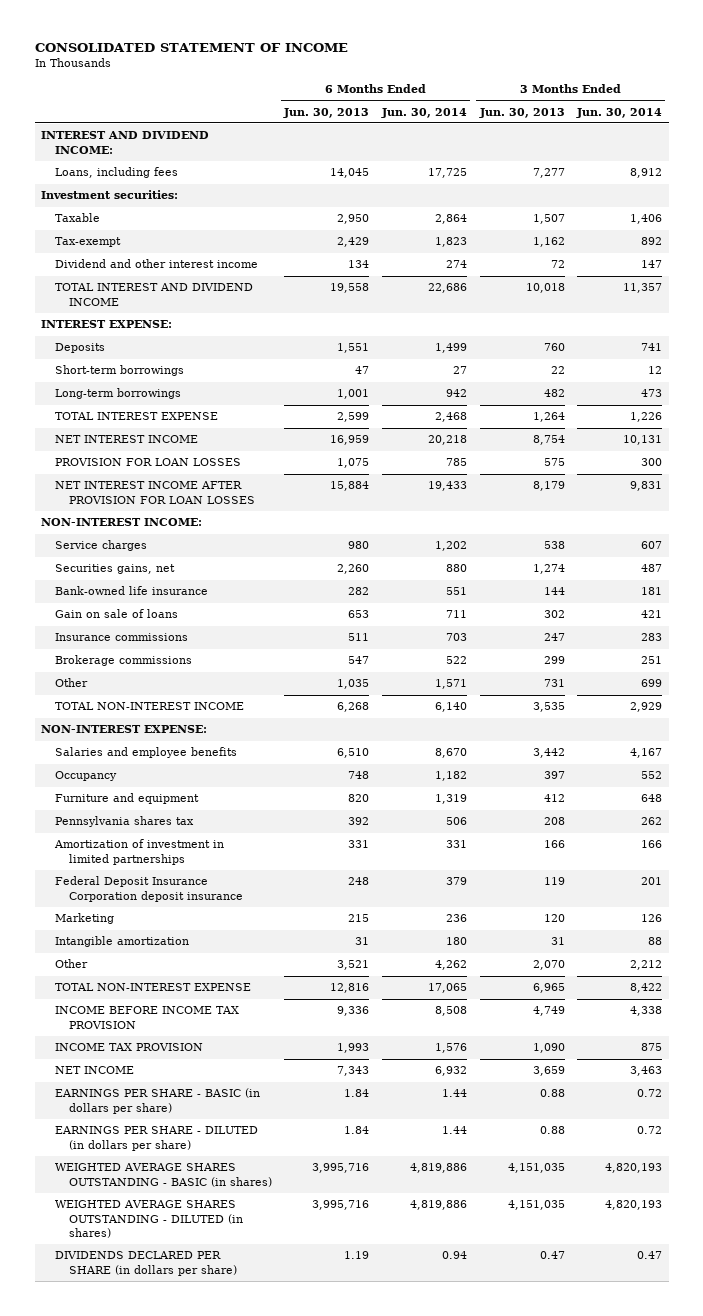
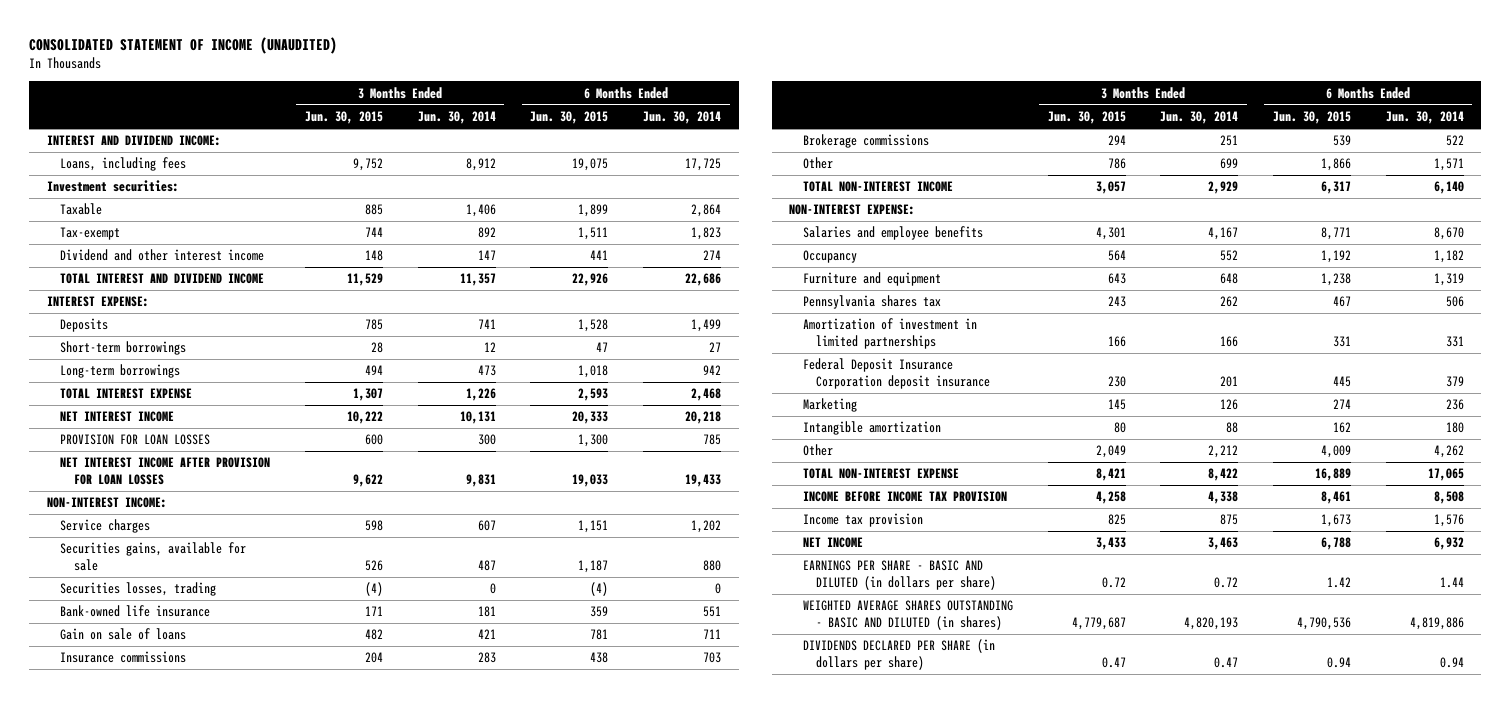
- CONSOLIDATED STATEMENT OF INCOME
+ CONSOLIDATED STATEMENT OF INCOME (UNAUDITED)
- | 6 Months Ended Jun. 30, 2013 | 6 Months Ended Jun. 30, 2014 | 3 Months Ended Jun. 30, 2013 | 3 Months Ended Jun. 30, 2014
+ | 3 Months Ended Jun. 30, 2015 | 3 Months Ended Jun. 30, 2014 | 6 Months Ended Jun. 30, 2015 | 6 Months Ended Jun. 30, 2014
- Securities gains, net | 2,260 | 880 | 1,274 | 487
+ Securities gains, available for sale | 526 | 487 | 1,187 | 880
+ Securities losses, trading | (4) | 0 | (4) | 0
- INCOME TAX PROVISION | 1,993 | 1,576 | 1,090 | 875
+ Income tax provision | 825 | 875 | 1,673 | 1,576
- EARNINGS PER SHARE - BASIC (in dollars per share) | 1.84 | 1.44 | 0.88 | 0.72
- EARNINGS PER SHARE - DILUTED (in dollars per share) | 1.84 | 1.44 | 0.88 | 0.72
- WEIGHTED AVERAGE SHARES OUTSTANDING - BASIC (in shares) | 3,995,716 | 4,819,886 | 4,151,035 | 4,820,193
- WEIGHTED AVERAGE SHARES OUTSTANDING - DILUTED (in shares) | 3,995,716 | 4,819,886 | 4,151,035 | 4,820,193
+ EARNINGS PER SHARE - BASIC AND DILUTED (in dollars per share) | 0.72 | 0.72 | 1.42 | 1.44
+ WEIGHTED AVERAGE SHARES OUTSTANDING - BASIC AND DILUTED (in shares) | 4,779,687 | 4,820,193 | 4,790,536 | 4,819,886

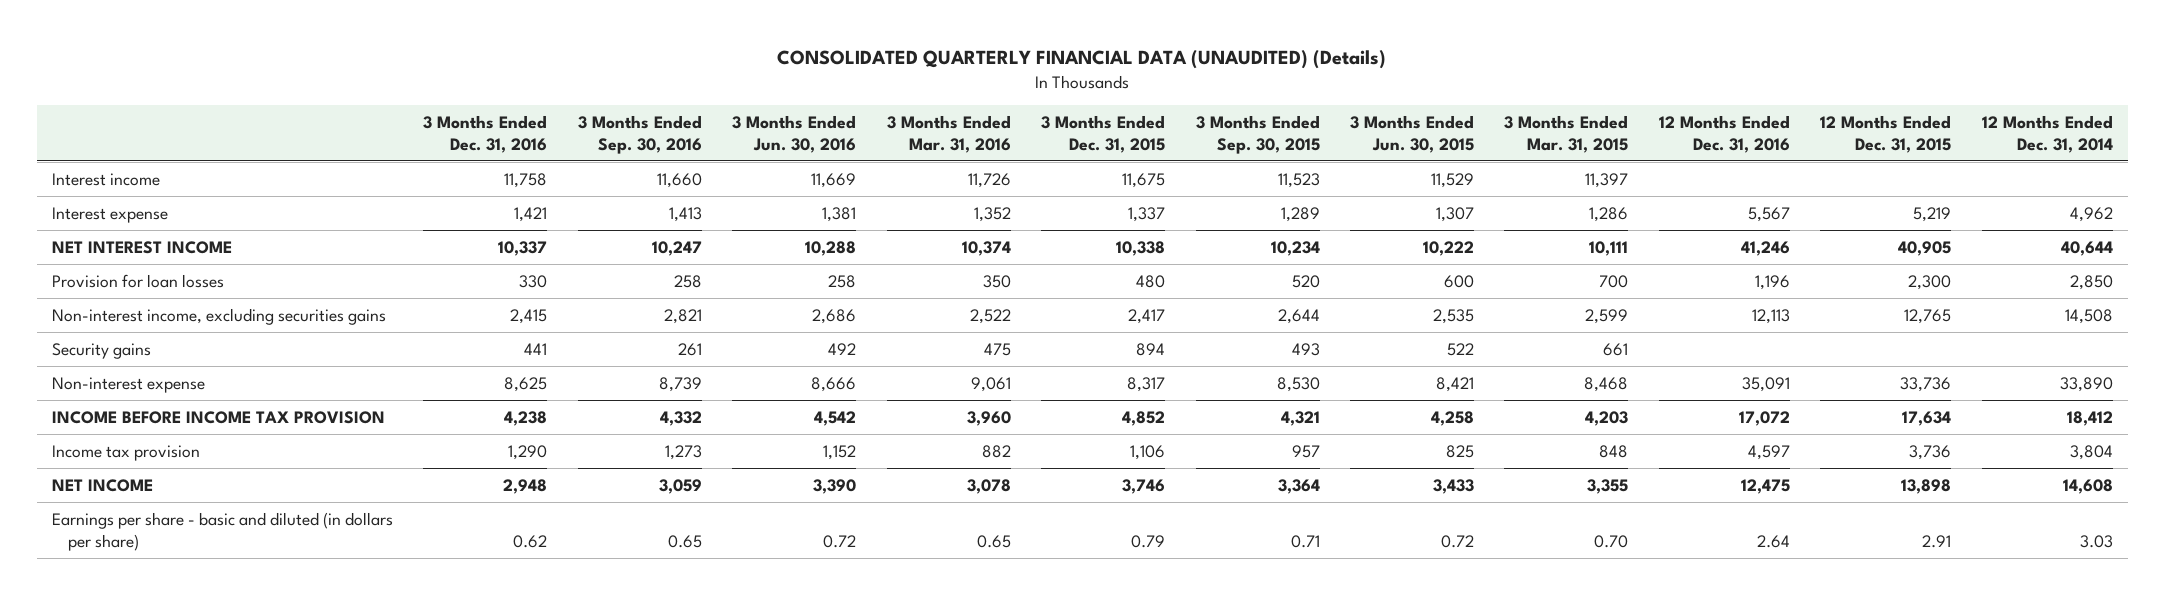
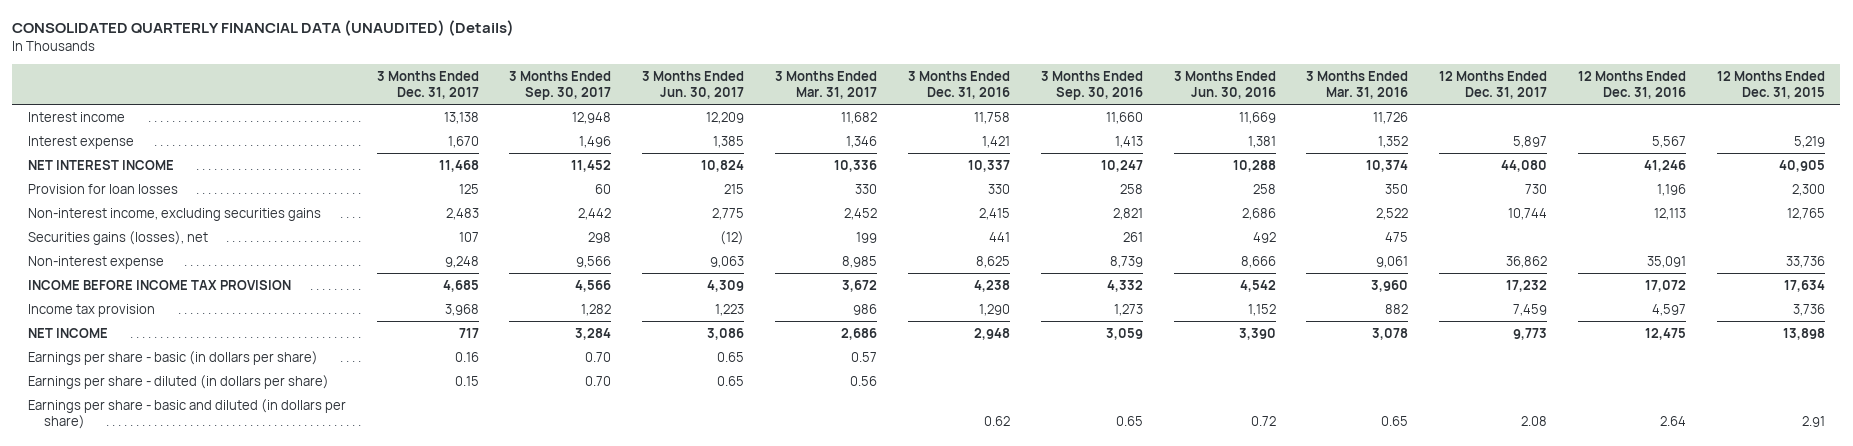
- | 3 Months Ended Dec. 31, 2016 | 3 Months Ended Sep. 30, 2016 | 3 Months Ended Jun. 30, 2016 | 3 Months Ended Mar. 31, 2016 | 3 Months Ended Dec. 31, 2015 | 3 Months Ended Sep. 30, 2015 | 3 Months Ended Jun. 30, 2015 | 3 Months Ended Mar. 31, 2015 | 12 Months Ended Dec. 31, 2016 | 12 Months Ended Dec. 31, 2015 | 12 Months Ended Dec. 31, 2014
+ | 3 Months Ended Dec. 31, 2017 | 3 Months Ended Sep. 30, 2017 | 3 Months Ended Jun. 30, 2017 | 3 Months Ended Mar. 31, 2017 | 3 Months Ended Dec. 31, 2016 | 3 Months Ended Sep. 30, 2016 | 3 Months Ended Jun. 30, 2016 | 3 Months Ended Mar. 31, 2016 | 12 Months Ended Dec. 31, 2017 | 12 Months Ended Dec. 31, 2016 | 12 Months Ended Dec. 31, 2015
- Security gains | 441 | 261 | 492 | 475 | 894 | 493 | 522 | 661 | | |
+ Securities gains (losses), net | 107 | 298 | (12) | 199 | 441 | 261 | 492 | 475 | | |
+ Earnings per share - basic (in dollars per share) | 0.16 | 0.70 | 0.65 | 0.57 | | | | | | |
+ Earnings per share - diluted (in dollars per share) | 0.15 | 0.70 | 0.65 | 0.56 | | | | | | |

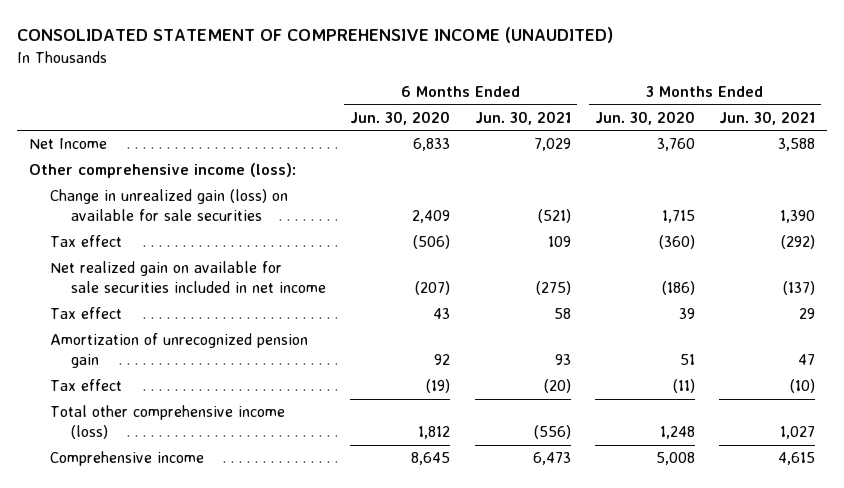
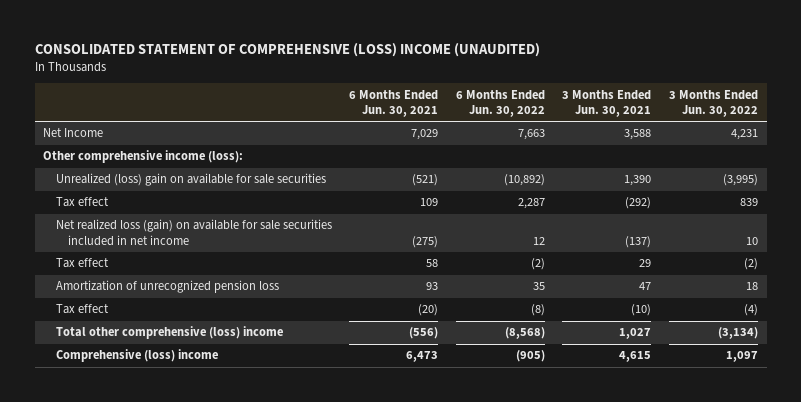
- CONSOLIDATED STATEMENT OF COMPREHENSIVE INCOME (UNAUDITED)
+ CONSOLIDATED STATEMENT OF COMPREHENSIVE (LOSS) INCOME (UNAUDITED)
- | 6 Months Ended Jun. 30, 2020 | 6 Months Ended Jun. 30, 2021 | 3 Months Ended Jun. 30, 2020 | 3 Months Ended Jun. 30, 2021
+ | 6 Months Ended Jun. 30, 2021 | 6 Months Ended Jun. 30, 2022 | 3 Months Ended Jun. 30, 2021 | 3 Months Ended Jun. 30, 2022
- Change in unrealized gain (loss) on available for sale securities | 2,409 | (521) | 1,715 | 1,390
+ Unrealized (loss) gain on available for sale securities | (521) | (10,892) | 1,390 | (3,995)
- Net realized gain on available for sale securities included in net income | (207) | (275) | (186) | (137)
+ Net realized loss (gain) on available for sale securities included in net income | (275) | 12 | (137) | 10
- Amortization of unrecognized pension gain | 92 | 93 | 51 | 47
+ Amortization of unrecognized pension loss | 93 | 35 | 47 | 18
- Total other comprehensive income (loss) | 1,812 | (556) | 1,248 | 1,027
- Comprehensive income | 8,645 | 6,473 | 5,008 | 4,615
+ Total other comprehensive (loss) income | (556) | (8,568) | 1,027 | (3,134)
+ Comprehensive (loss) income | 6,473 | (905) | 4,615 | 1,097

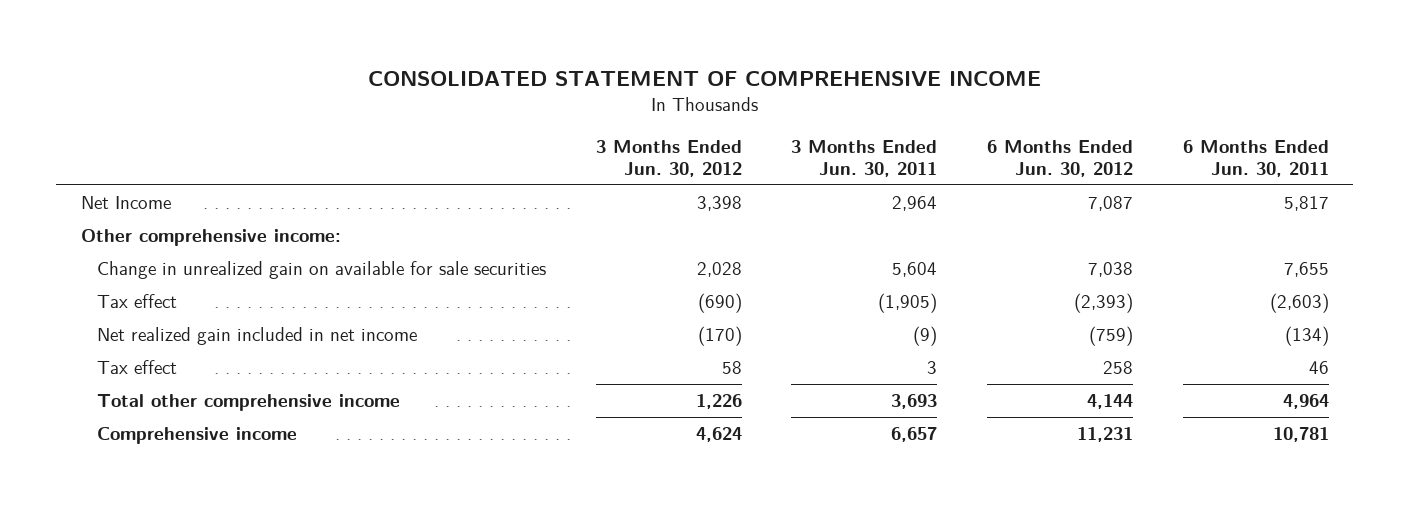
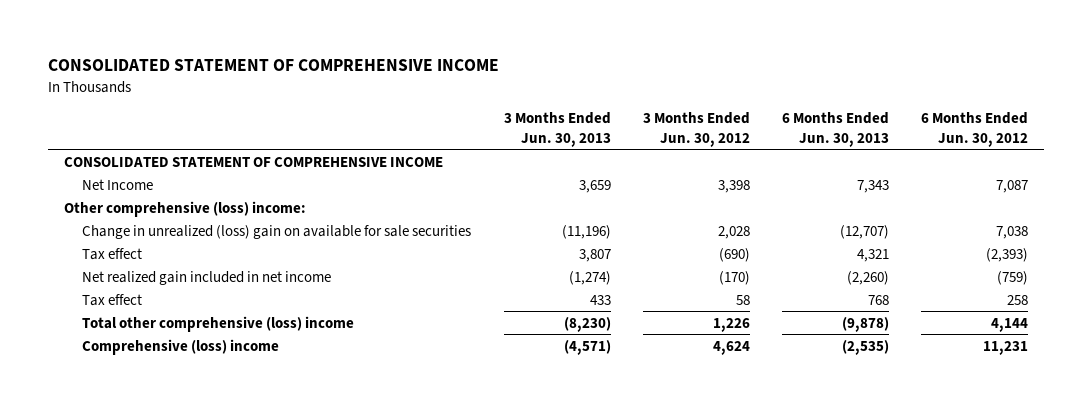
- | 3 Months Ended Jun. 30, 2012 | 3 Months Ended Jun. 30, 2011 | 6 Months Ended Jun. 30, 2012 | 6 Months Ended Jun. 30, 2011
+ | 3 Months Ended Jun. 30, 2013 | 3 Months Ended Jun. 30, 2012 | 6 Months Ended Jun. 30, 2013 | 6 Months Ended Jun. 30, 2012
+ CONSOLIDATED STATEMENT OF COMPREHENSIVE INCOME
- Other comprehensive income:
- Change in unrealized gain on available for sale securities | 2,028 | 5,604 | 7,038 | 7,655
+ Other comprehensive (loss) income:
+ Change in unrealized (loss) gain on available for sale securities | (11,196) | 2,028 | (12,707) | 7,038
- Total other comprehensive income | 1,226 | 3,693 | 4,144 | 4,964
- Comprehensive income | 4,624 | 6,657 | 11,231 | 10,781
+ Total other comprehensive (loss) income | (8,230) | 1,226 | (9,878) | 4,144
+ Comprehensive (loss) income | (4,571) | 4,624 | (2,535) | 11,231

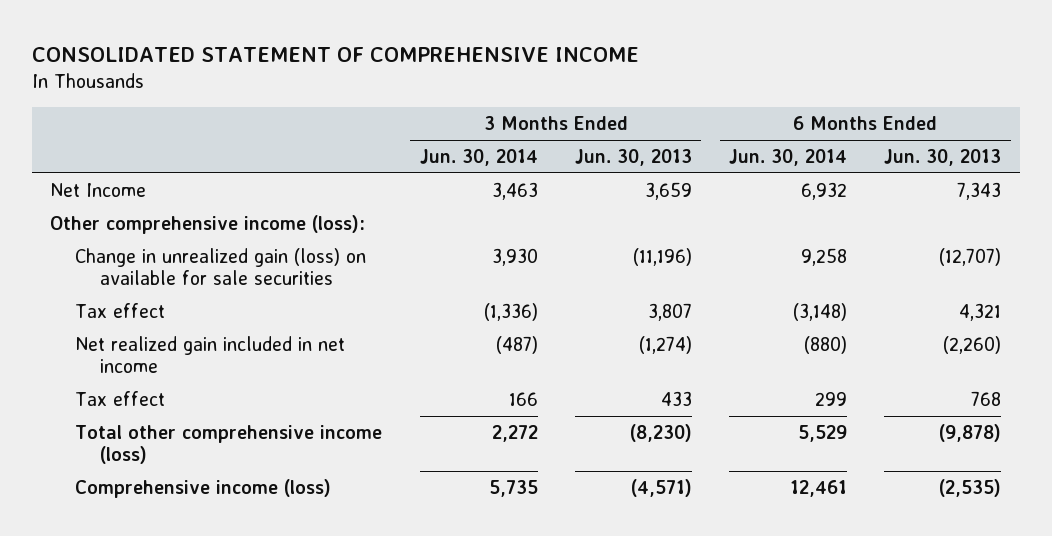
- | 3 Months Ended Jun. 30, 2013 | 3 Months Ended Jun. 30, 2012 | 6 Months Ended Jun. 30, 2013 | 6 Months Ended Jun. 30, 2012
+ | 3 Months Ended Jun. 30, 2014 | 3 Months Ended Jun. 30, 2013 | 6 Months Ended Jun. 30, 2014 | 6 Months Ended Jun. 30, 2013
- CONSOLIDATED STATEMENT OF COMPREHENSIVE INCOME
- Other comprehensive (loss) income:
- Change in unrealized (loss) gain on available for sale securities | (11,196) | 2,028 | (12,707) | 7,038
+ Other comprehensive income (loss):
+ Change in unrealized gain (loss) on available for sale securities | 3,930 | (11,196) | 9,258 | (12,707)
- Total other comprehensive (loss) income | (8,230) | 1,226 | (9,878) | 4,144
- Comprehensive (loss) income | (4,571) | 4,624 | (2,535) | 11,231
+ Total other comprehensive income (loss) | 2,272 | (8,230) | 5,529 | (9,878)
+ Comprehensive income (loss) | 5,735 | (4,571) | 12,461 | (2,535)

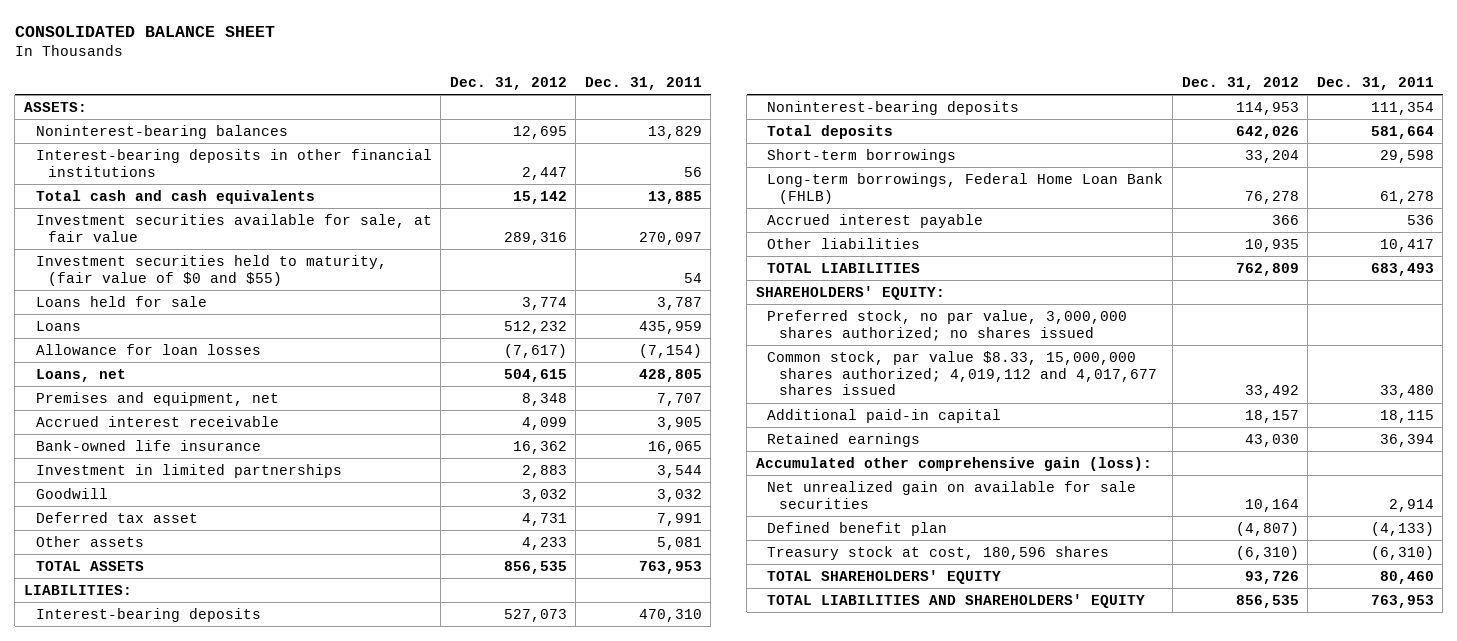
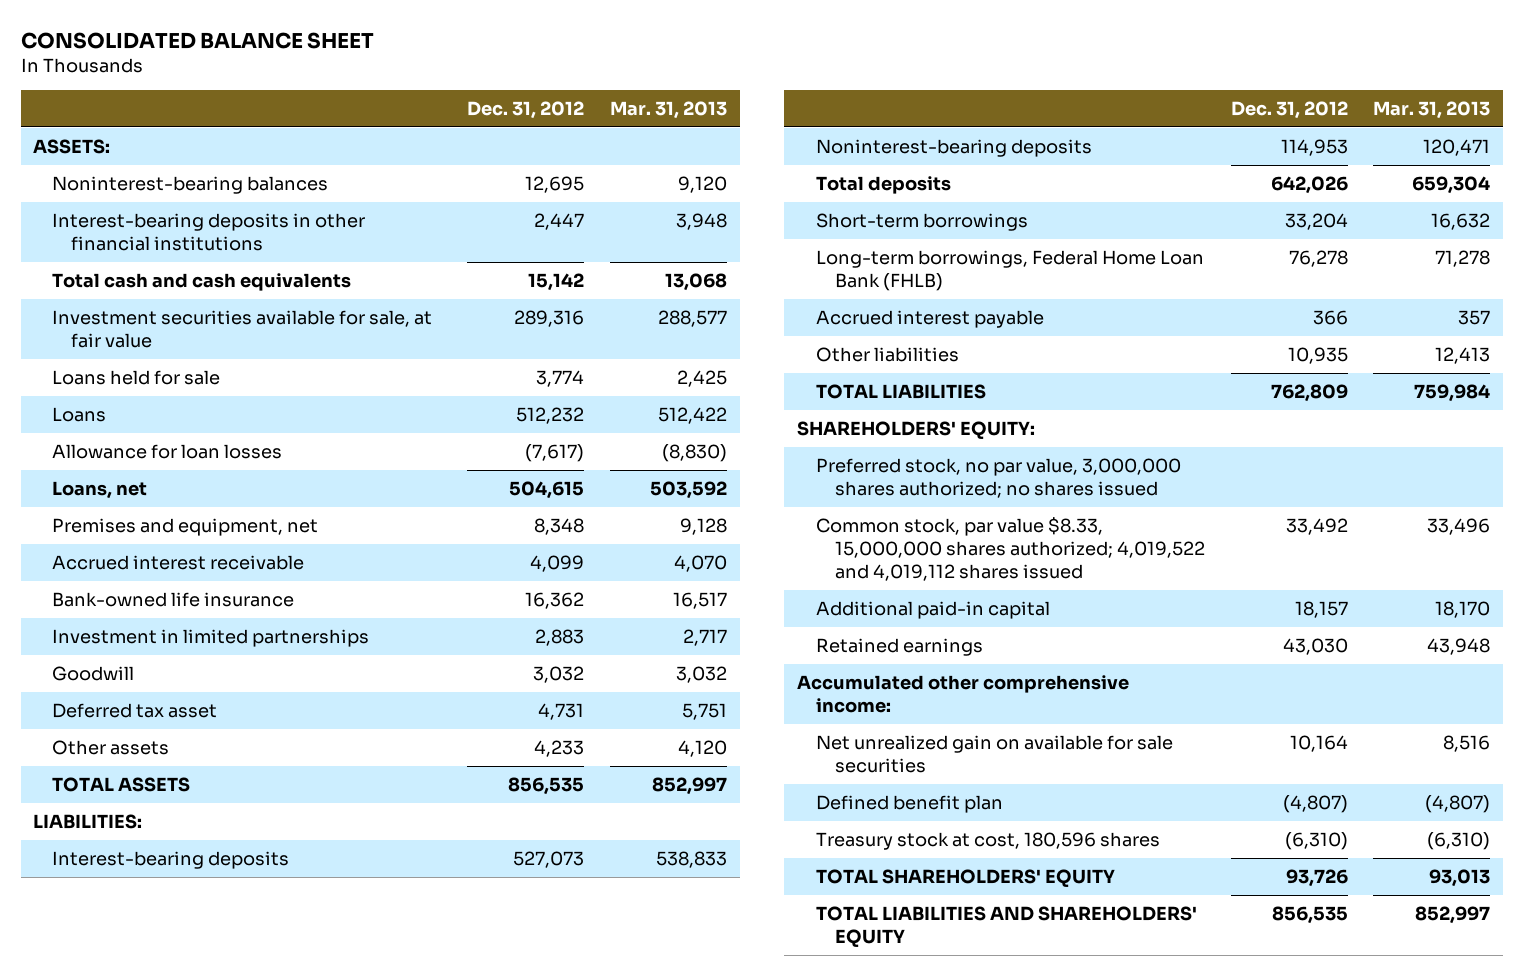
- | Dec. 31, 2012 | Dec. 31, 2011
+ | Dec. 31, 2012 | Mar. 31, 2013
- Investment securities held to maturity, (fair value of $0 and $55) | | 54
- Common stock, par value $8.33, 15,000,000 shares authorized; 4,019,112 and 4,017,677 shares issued | 33,492 | 33,480
+ Common stock, par value $8.33, 15,000,000 shares authorized; 4,019,522 and 4,019,112 shares issued | 33,492 | 33,496
- Accumulated other comprehensive gain (loss):
+ Accumulated other comprehensive income:

